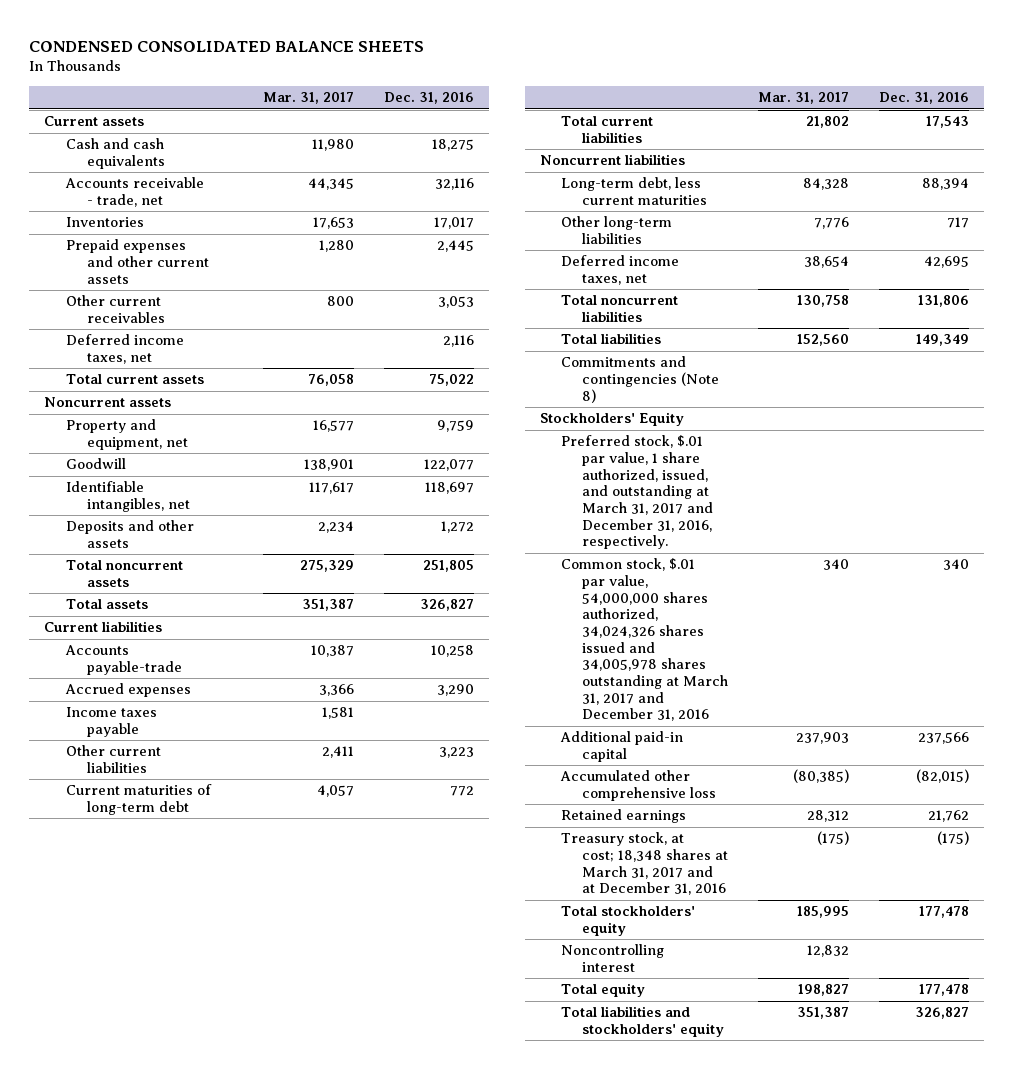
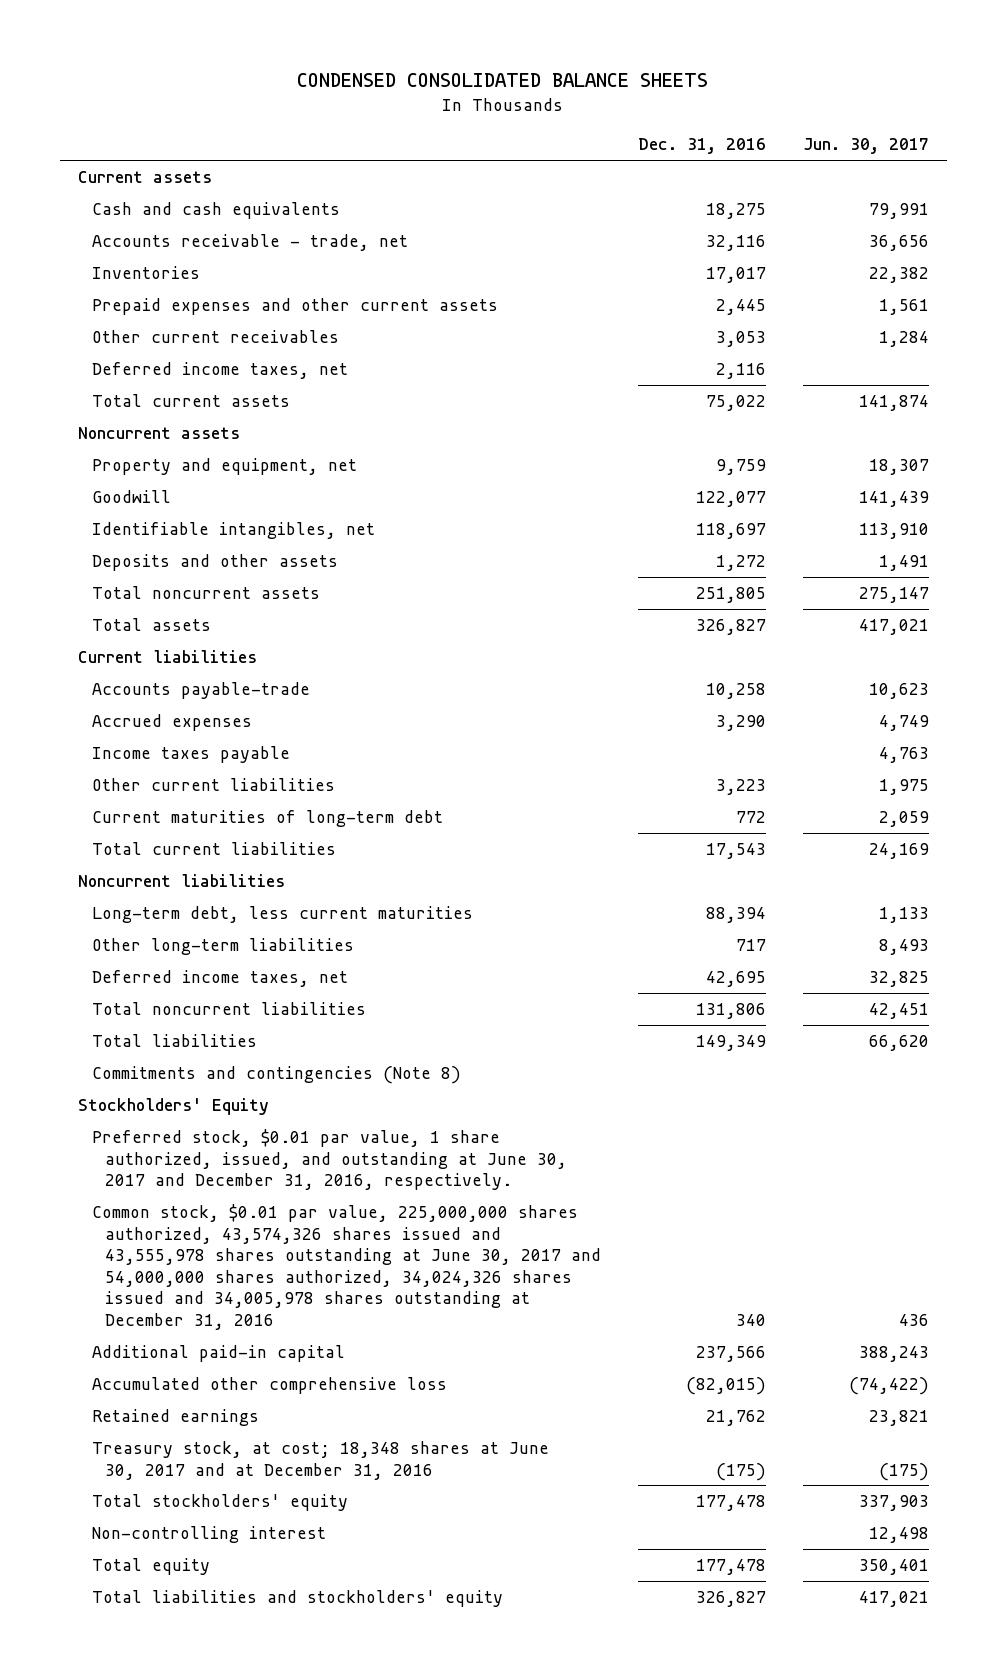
- | Mar. 31, 2017 | Dec. 31, 2016
+ | Dec. 31, 2016 | Jun. 30, 2017
- Preferred stock, $.01 par value, 1 share authorized, issued, and outstanding at March 31, 2017 and December 31, 2016, respectively.
- Common stock, $.01 par value, 54,000,000 shares authorized, 34,024,326 shares issued and 34,005,978 shares outstanding at March 31, 2017 and December 31, 2016 | 340 | 340
+ Preferred stock, $0.01 par value, 1 share authorized, issued, and outstanding at June 30, 2017 and December 31, 2016, respectively.
+ Common stock, $0.01 par value, 225,000,000 shares authorized, 43,574,326 shares issued and 43,555,978 shares outstanding at June 30, 2017 and 54,000,000 shares authorized, 34,024,326 shares issued and 34,005,978 shares outstanding at December 31, 2016 | 340 | 436
- Treasury stock, at cost; 18,348 shares at March 31, 2017 and at December 31, 2016 | (175) | (175)
+ Treasury stock, at cost; 18,348 shares at June 30, 2017 and at December 31, 2016 | (175) | (175)
- Noncontrolling interest | 12,832 |
+ Non-controlling interest | | 12,498

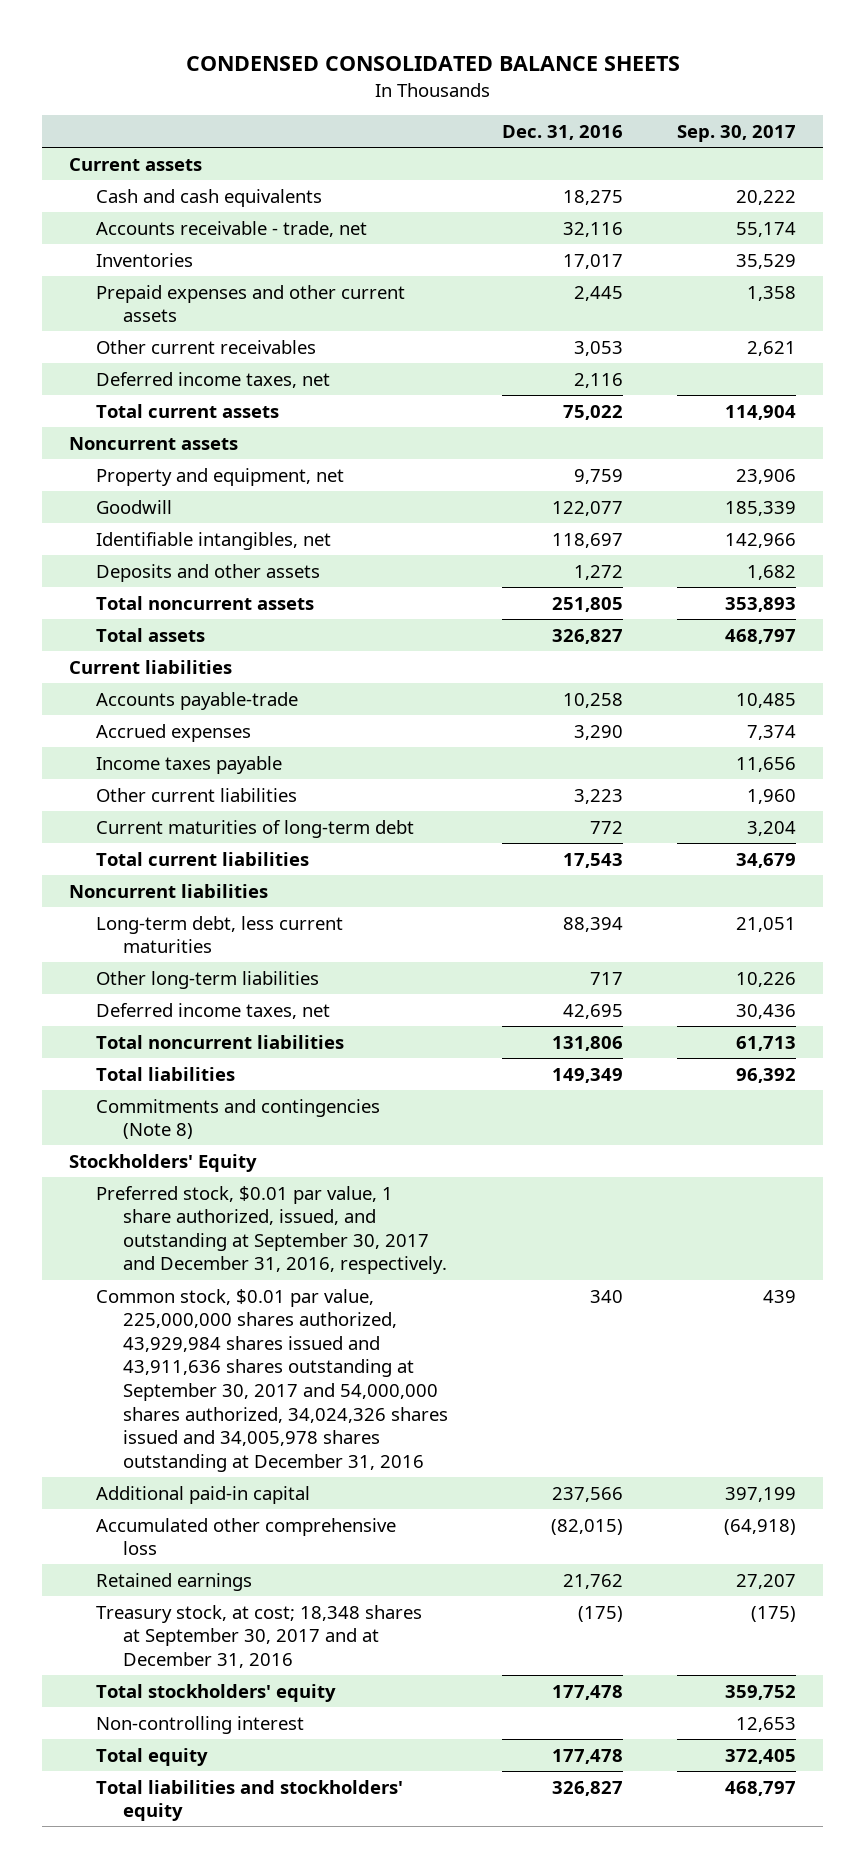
- | Dec. 31, 2016 | Jun. 30, 2017
+ | Dec. 31, 2016 | Sep. 30, 2017
- Preferred stock, $0.01 par value, 1 share authorized, issued, and outstanding at June 30, 2017 and December 31, 2016, respectively.
- Common stock, $0.01 par value, 225,000,000 shares authorized, 43,574,326 shares issued and 43,555,978 shares outstanding at June 30, 2017 and 54,000,000 shares authorized, 34,024,326 shares issued and 34,005,978 shares outstanding at December 31, 2016 | 340 | 436
+ Preferred stock, $0.01 par value, 1 share authorized, issued, and outstanding at September 30, 2017 and December 31, 2016, respectively.
+ Common stock, $0.01 par value, 225,000,000 shares authorized, 43,929,984 shares issued and 43,911,636 shares outstanding at September 30, 2017 and 54,000,000 shares authorized, 34,024,326 shares issued and 34,005,978 shares outstanding at December 31, 2016 | 340 | 439
- Treasury stock, at cost; 18,348 shares at June 30, 2017 and at December 31, 2016 | (175) | (175)
+ Treasury stock, at cost; 18,348 shares at September 30, 2017 and at December 31, 2016 | (175) | (175)

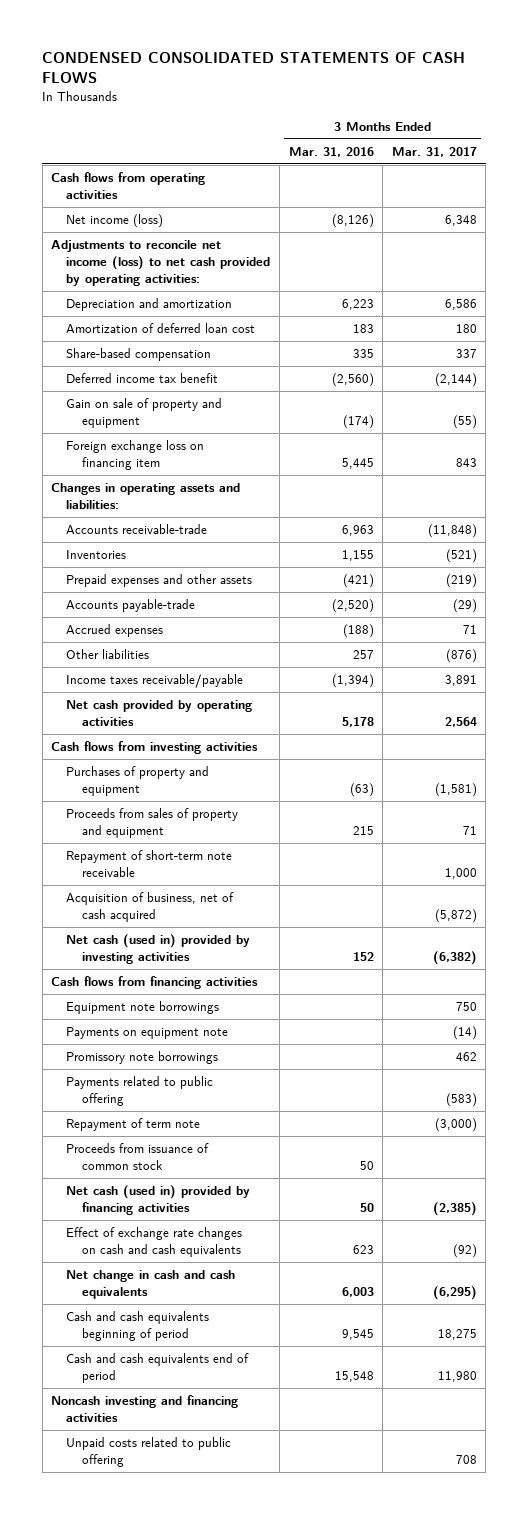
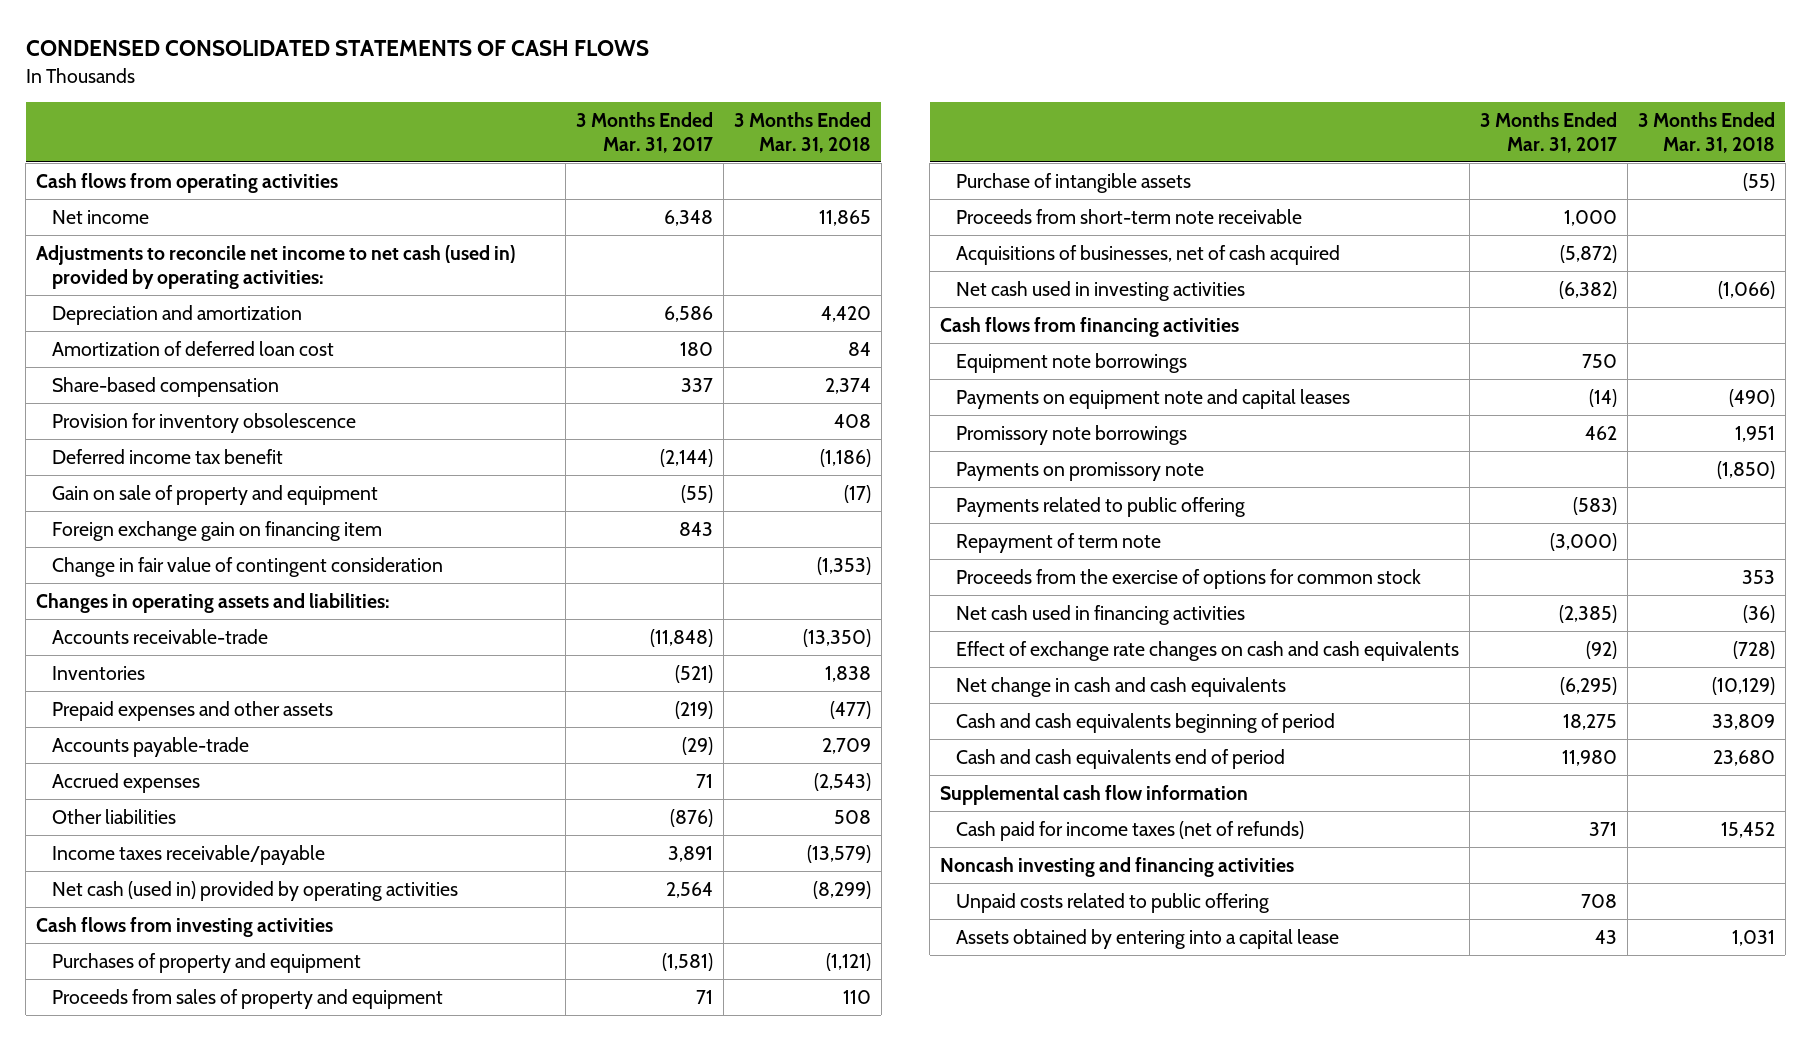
- | 3 Months Ended Mar. 31, 2016 | 3 Months Ended Mar. 31, 2017
+ | 3 Months Ended Mar. 31, 2017 | 3 Months Ended Mar. 31, 2018
- Net income (loss) | (8,126) | 6,348
- Adjustments to reconcile net income (loss) to net cash provided by operating activities:
+ Net income | 6,348 | 11,865
+ Adjustments to reconcile net income to net cash (used in) provided by operating activities:
+ Provision for inventory obsolescence | | 408
- Foreign exchange loss on financing item | 5,445 | 843
+ Foreign exchange gain on financing item | 843 |
+ Change in fair value of contingent consideration | | (1,353)
- Net cash provided by operating activities | 5,178 | 2,564
+ Net cash (used in) provided by operating activities | 2,564 | (8,299)
- Repayment of short-term note receivable | | 1,000
- Acquisition of business, net of cash acquired | | (5,872)
- Net cash (used in) provided by investing activities | 152 | (6,382)
+ Purchase of intangible assets | | (55)
+ Proceeds from short-term note receivable | 1,000 |
+ Acquisitions of businesses, net of cash acquired | (5,872) |
+ Net cash used in investing activities | (6,382) | (1,066)
- Payments on equipment note | | (14)
+ Payments on equipment note and capital leases | (14) | (490)
+ Payments on promissory note | | (1,850)
- Proceeds from issuance of common stock | 50 |
- Net cash (used in) provided by financing activities | 50 | (2,385)
+ Proceeds from the exercise of options for common stock | | 353
+ Net cash used in financing activities | (2,385) | (36)
+ Supplemental cash flow information
+ Cash paid for income taxes (net of refunds) | 371 | 15,452
+ Assets obtained by entering into a capital lease | 43 | 1,031

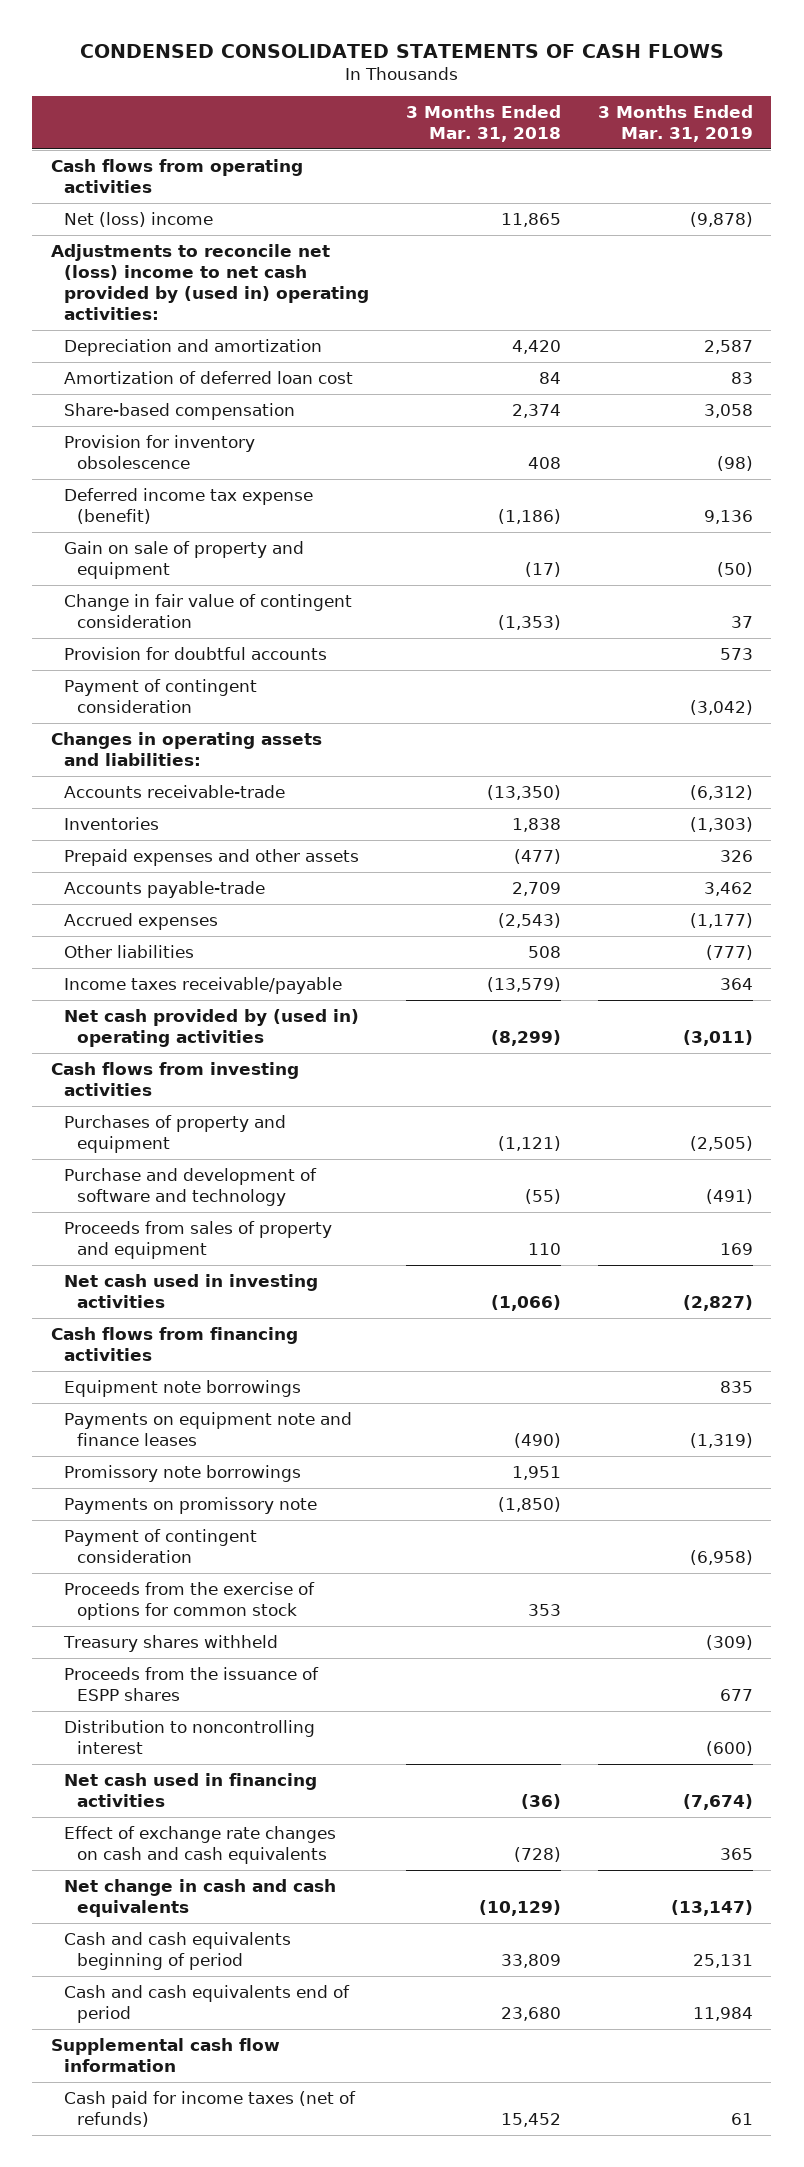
- | 3 Months Ended Mar. 31, 2017 | 3 Months Ended Mar. 31, 2018
+ | 3 Months Ended Mar. 31, 2018 | 3 Months Ended Mar. 31, 2019
- Net income | 6,348 | 11,865
- Adjustments to reconcile net income to net cash (used in) provided by operating activities:
+ Net (loss) income | 11,865 | (9,878)
+ Adjustments to reconcile net (loss) income to net cash provided by (used in) operating activities:
- Deferred income tax benefit | (2,144) | (1,186)
+ Deferred income tax expense (benefit) | (1,186) | 9,136
- Foreign exchange gain on financing item | 843 |
+ Provision for doubtful accounts | | 573
+ Payment of contingent consideration | | (3,042)
- Net cash (used in) provided by operating activities | 2,564 | (8,299)
+ Net cash provided by (used in) operating activities | (8,299) | (3,011)
+ Purchase and development of software and technology | (55) | (491)
- Purchase of intangible assets | | (55)
- Proceeds from short-term note receivable | 1,000 |
- Acquisitions of businesses, net of cash acquired | (5,872) |
- Payments on equipment note and capital leases | (14) | (490)
+ Payments on equipment note and finance leases | (490) | (1,319)
- Payments related to public offering | (583) |
- Repayment of term note | (3,000) |
+ Payment of contingent consideration | | (6,958)
+ Treasury shares withheld | | (309)
+ Proceeds from the issuance of ESPP shares | | 677
+ Distribution to noncontrolling interest | | (600)
- Noncash investing and financing activities
- Unpaid costs related to public offering | 708 |
- Assets obtained by entering into a capital lease | 43 | 1,031

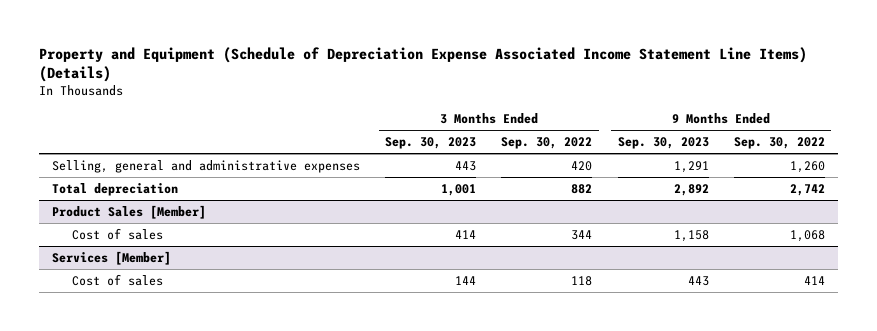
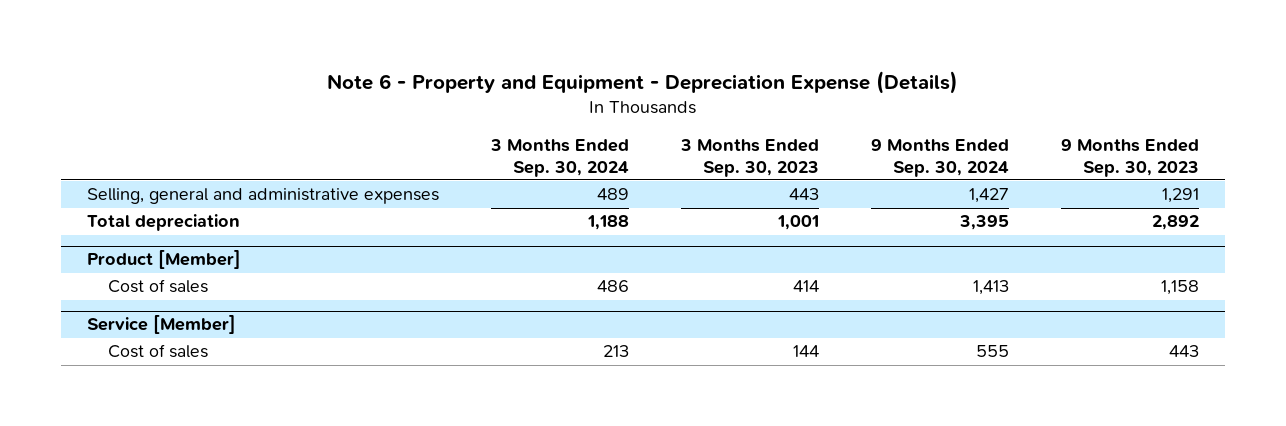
- Property and Equipment (Schedule of Depreciation Expense Associated Income Statement Line Items) (Details)
+ Note 6 - Property and Equipment - Depreciation Expense (Details)
- | 3 Months Ended Sep. 30, 2023 | 3 Months Ended Sep. 30, 2022 | 9 Months Ended Sep. 30, 2023 | 9 Months Ended Sep. 30, 2022
+ | 3 Months Ended Sep. 30, 2024 | 3 Months Ended Sep. 30, 2023 | 9 Months Ended Sep. 30, 2024 | 9 Months Ended Sep. 30, 2023
- Product Sales [Member]
+ Product [Member]
- Services [Member]
+ Service [Member]

